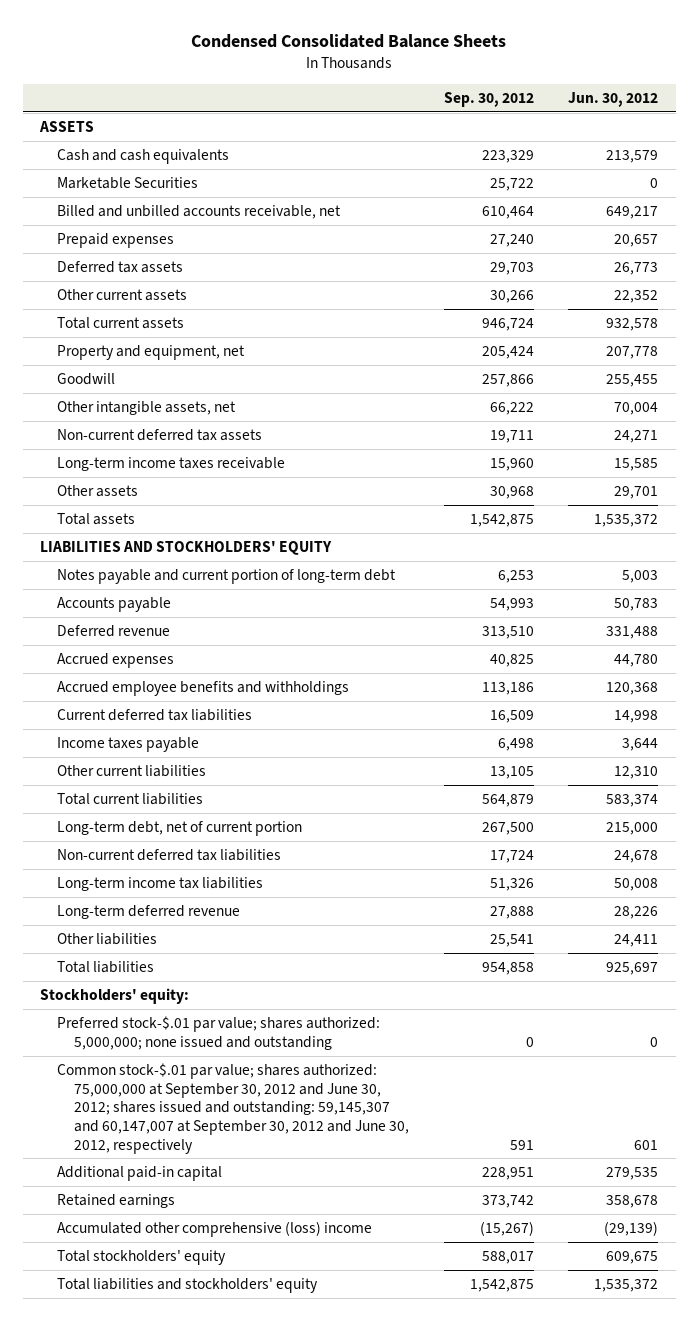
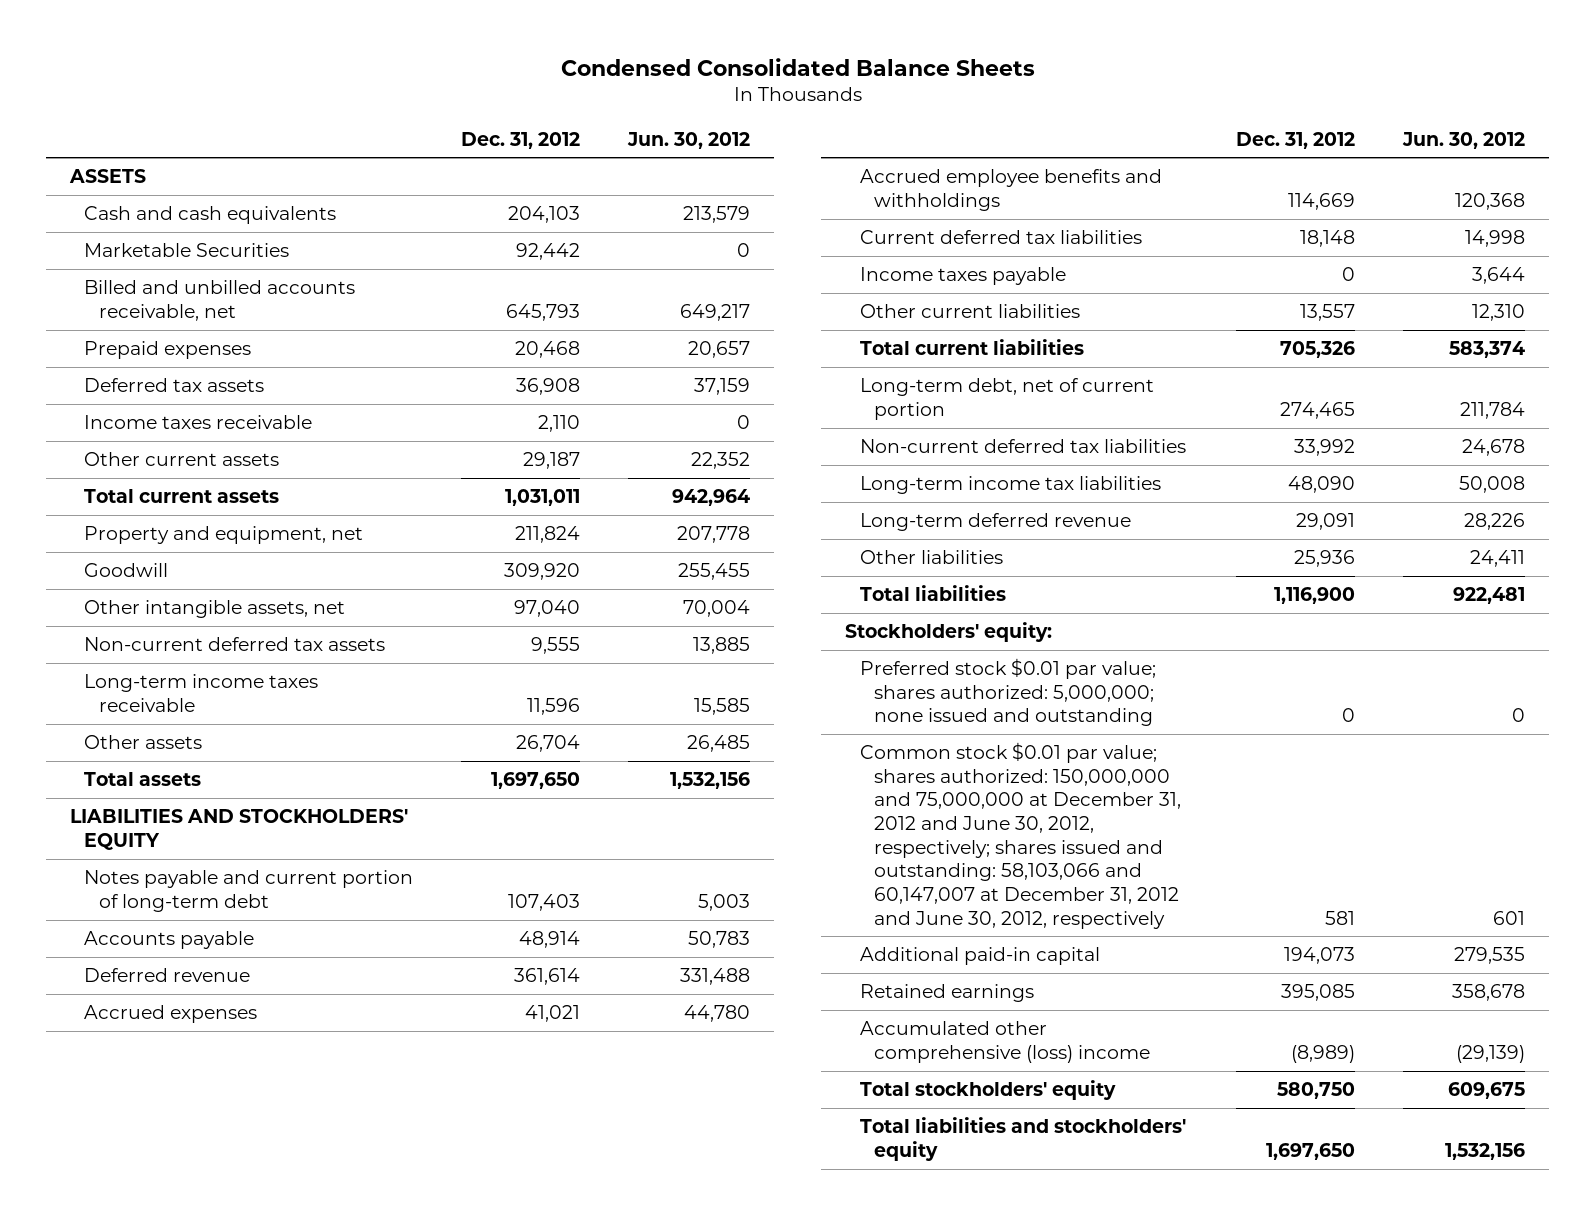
- | Sep. 30, 2012 | Jun. 30, 2012
+ | Dec. 31, 2012 | Jun. 30, 2012
- Deferred tax assets | 29,703 | 26,773
+ Deferred tax assets | 36,908 | 37,159
+ Income taxes receivable | 2,110 | 0
- Total current assets | 946,724 | 932,578
+ Total current assets | 1,031,011 | 942,964
- Non-current deferred tax assets | 19,711 | 24,271
+ Non-current deferred tax assets | 9,555 | 13,885
- Other assets | 30,968 | 29,701
- Total assets | 1,542,875 | 1,535,372
+ Other assets | 26,704 | 26,485
+ Total assets | 1,697,650 | 1,532,156
- Long-term debt, net of current portion | 267,500 | 215,000
+ Long-term debt, net of current portion | 274,465 | 211,784
- Total liabilities | 954,858 | 925,697
+ Total liabilities | 1,116,900 | 922,481
- Preferred stock-$.01 par value; shares authorized: 5,000,000; none issued and outstanding | 0 | 0
- Common stock-$.01 par value; shares authorized: 75,000,000 at September 30, 2012 and June 30, 2012; shares issued and outstanding: 59,145,307 and 60,147,007 at September 30, 2012 and June 30, 2012, respectively | 591 | 601
+ Preferred stock $0.01 par value; shares authorized: 5,000,000; none issued and outstanding | 0 | 0
+ Common stock $0.01 par value; shares authorized: 150,000,000 and 75,000,000 at December 31, 2012 and June 30, 2012, respectively; shares issued and outstanding: 58,103,066 and 60,147,007 at December 31, 2012 and June 30, 2012, respectively | 581 | 601
- Total liabilities and stockholders' equity | 1,542,875 | 1,535,372
+ Total liabilities and stockholders' equity | 1,697,650 | 1,532,156

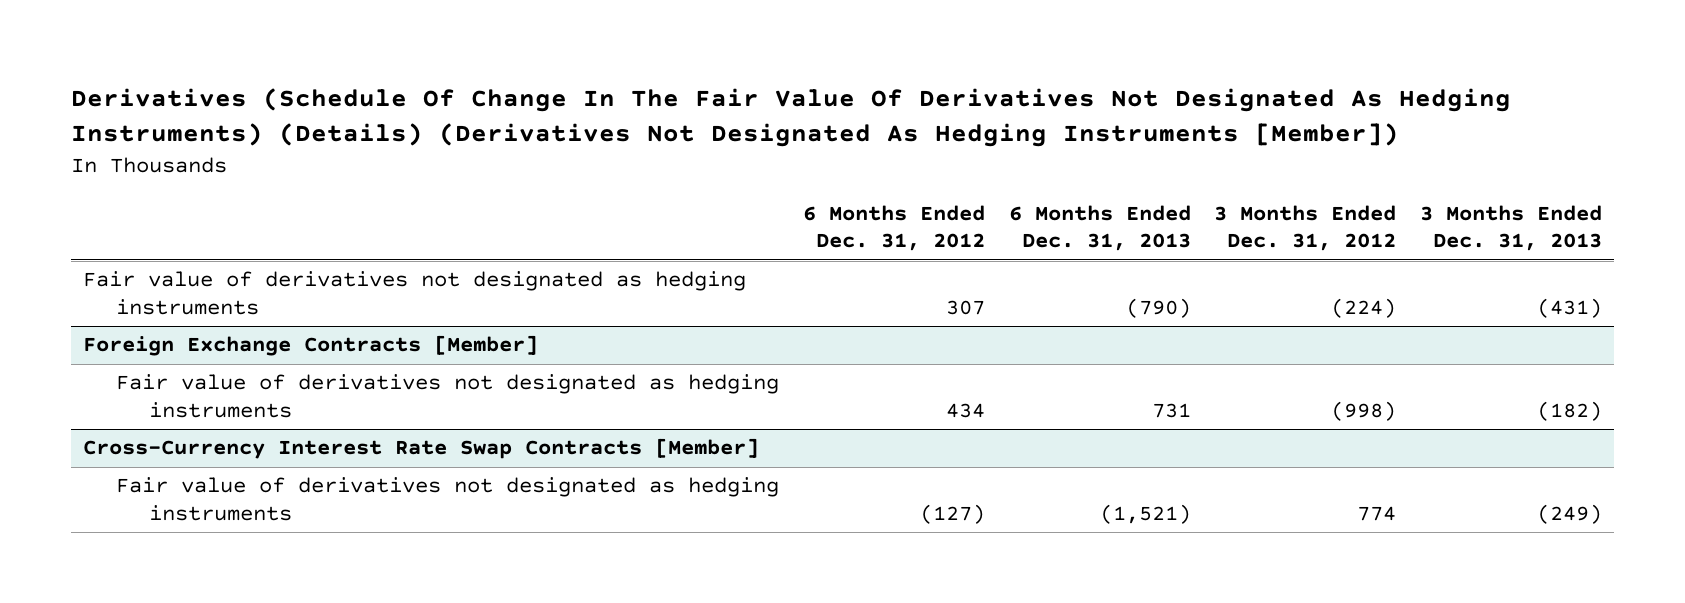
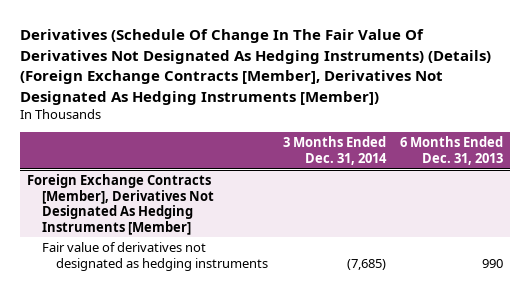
- Derivatives (Schedule Of Change In The Fair Value Of Derivatives Not Designated As Hedging Instruments) (Details) (Derivatives Not Designated As Hedging Instruments [Member])
+ Derivatives (Schedule Of Change In The Fair Value Of Derivatives Not Designated As Hedging Instruments) (Details) (Foreign Exchange Contracts [Member], Derivatives Not Designated As Hedging Instruments [Member])
- | 6 Months Ended Dec. 31, 2012 | 6 Months Ended Dec. 31, 2013 | 3 Months Ended Dec. 31, 2012 | 3 Months Ended Dec. 31, 2013
+ | 3 Months Ended Dec. 31, 2014 | 6 Months Ended Dec. 31, 2013
- Fair value of derivatives not designated as hedging instruments | 307 | (790) | (224) | (431)
- Foreign Exchange Contracts [Member]
- Fair value of derivatives not designated as hedging instruments | 434 | 731 | (998) | (182)
- Cross-Currency Interest Rate Swap Contracts [Member]
- Fair value of derivatives not designated as hedging instruments | (127) | (1,521) | 774 | (249)
+ Foreign Exchange Contracts [Member], Derivatives Not Designated As Hedging Instruments [Member]
+ Fair value of derivatives not designated as hedging instruments | (7,685) | 990

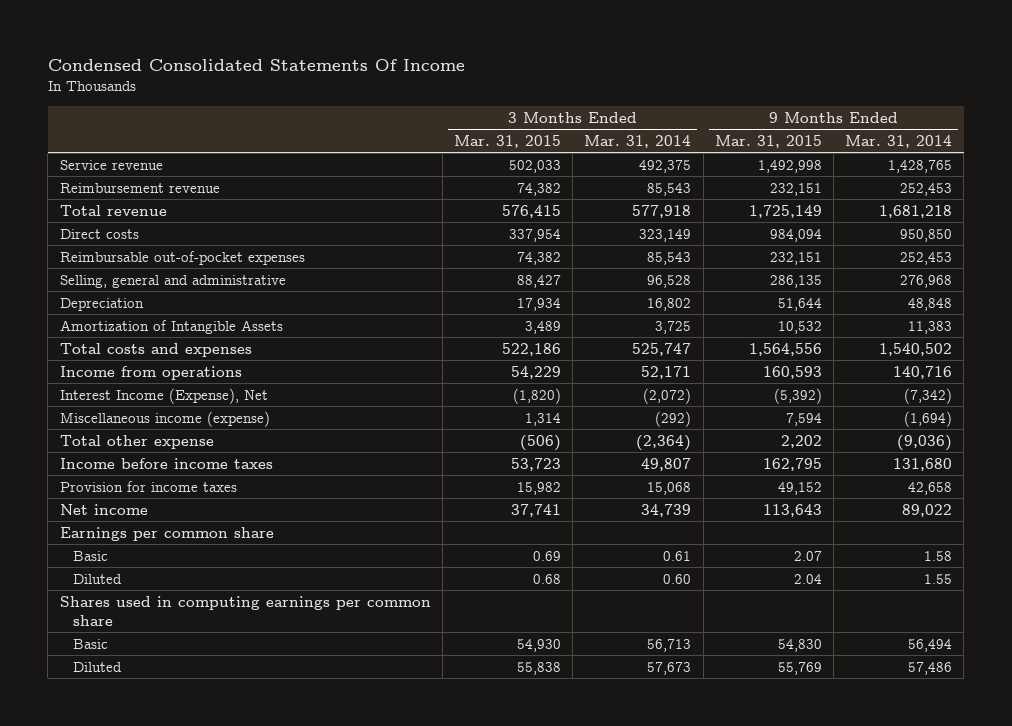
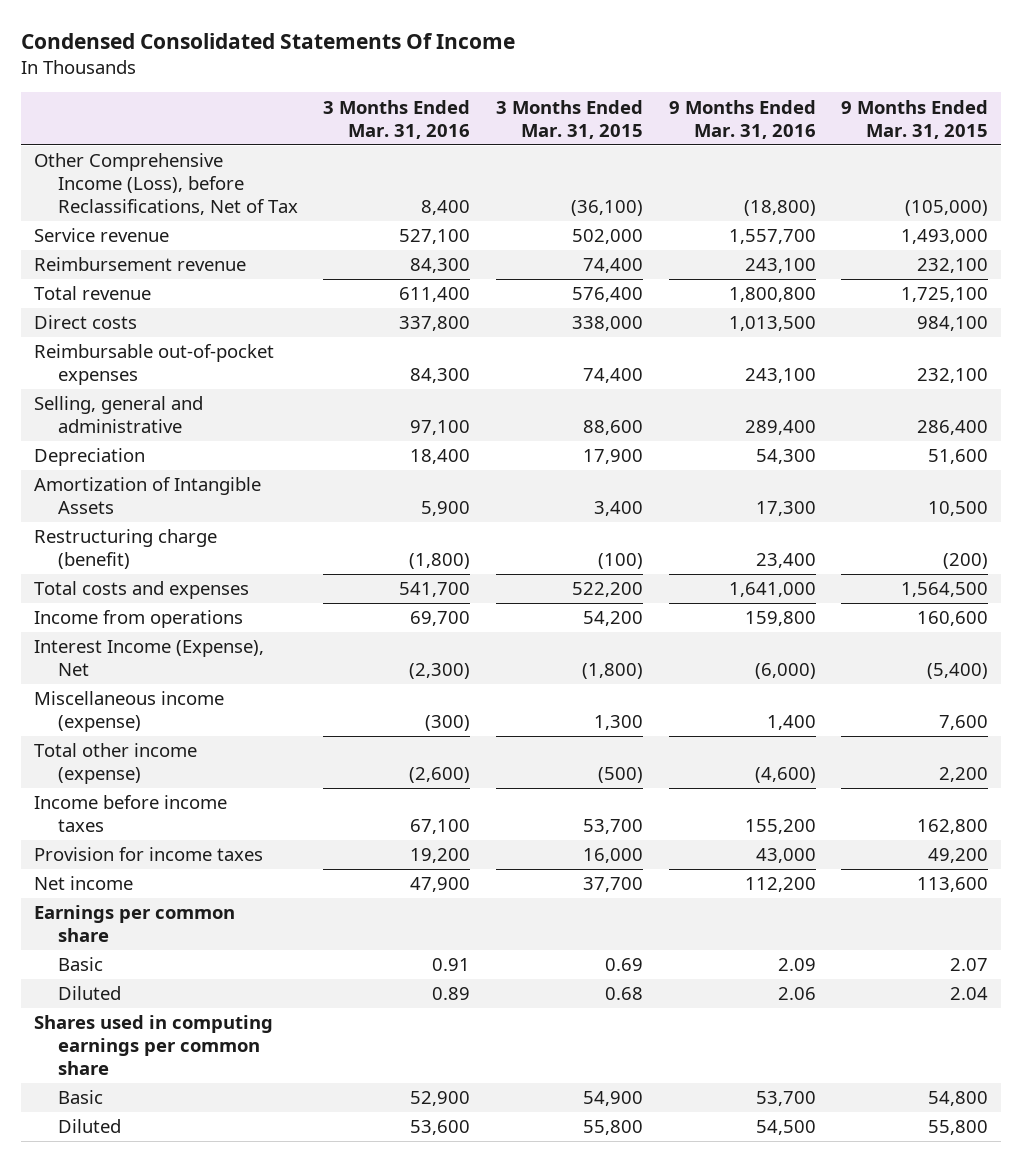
- | 3 Months Ended Mar. 31, 2015 | 3 Months Ended Mar. 31, 2014 | 9 Months Ended Mar. 31, 2015 | 9 Months Ended Mar. 31, 2014
+ | 3 Months Ended Mar. 31, 2016 | 3 Months Ended Mar. 31, 2015 | 9 Months Ended Mar. 31, 2016 | 9 Months Ended Mar. 31, 2015
- Service revenue | 502,033 | 492,375 | 1,492,998 | 1,428,765
- Reimbursement revenue | 74,382 | 85,543 | 232,151 | 252,453
- Total revenue | 576,415 | 577,918 | 1,725,149 | 1,681,218
- Direct costs | 337,954 | 323,149 | 984,094 | 950,850
- Reimbursable out-of-pocket expenses | 74,382 | 85,543 | 232,151 | 252,453
- Selling, general and administrative | 88,427 | 96,528 | 286,135 | 276,968
- Depreciation | 17,934 | 16,802 | 51,644 | 48,848
- Amortization of Intangible Assets | 3,489 | 3,725 | 10,532 | 11,383
- Total costs and expenses | 522,186 | 525,747 | 1,564,556 | 1,540,502
- Income from operations | 54,229 | 52,171 | 160,593 | 140,716
- Interest Income (Expense), Net | (1,820) | (2,072) | (5,392) | (7,342)
- Miscellaneous income (expense) | 1,314 | (292) | 7,594 | (1,694)
- Total other expense | (506) | (2,364) | 2,202 | (9,036)
- Income before income taxes | 53,723 | 49,807 | 162,795 | 131,680
- Provision for income taxes | 15,982 | 15,068 | 49,152 | 42,658
- Net income | 37,741 | 34,739 | 113,643 | 89,022
+ Other Comprehensive Income (Loss), before Reclassifications, Net of Tax | 8,400 | (36,100) | (18,800) | (105,000)
+ Service revenue | 527,100 | 502,000 | 1,557,700 | 1,493,000
+ Reimbursement revenue | 84,300 | 74,400 | 243,100 | 232,100
+ Total revenue | 611,400 | 576,400 | 1,800,800 | 1,725,100
+ Direct costs | 337,800 | 338,000 | 1,013,500 | 984,100
+ Reimbursable out-of-pocket expenses | 84,300 | 74,400 | 243,100 | 232,100
+ Selling, general and administrative | 97,100 | 88,600 | 289,400 | 286,400
+ Depreciation | 18,400 | 17,900 | 54,300 | 51,600
+ Amortization of Intangible Assets | 5,900 | 3,400 | 17,300 | 10,500
+ Restructuring charge (benefit) | (1,800) | (100) | 23,400 | (200)
+ Total costs and expenses | 541,700 | 522,200 | 1,641,000 | 1,564,500
+ Income from operations | 69,700 | 54,200 | 159,800 | 160,600
+ Interest Income (Expense), Net | (2,300) | (1,800) | (6,000) | (5,400)
+ Miscellaneous income (expense) | (300) | 1,300 | 1,400 | 7,600
+ Total other income (expense) | (2,600) | (500) | (4,600) | 2,200
+ Income before income taxes | 67,100 | 53,700 | 155,200 | 162,800
+ Provision for income taxes | 19,200 | 16,000 | 43,000 | 49,200
+ Net income | 47,900 | 37,700 | 112,200 | 113,600
- Basic | 54,930 | 56,713 | 54,830 | 56,494
- Diluted | 55,838 | 57,673 | 55,769 | 57,486
+ Basic | 52,900 | 54,900 | 53,700 | 54,800
+ Diluted | 53,600 | 55,800 | 54,500 | 55,800

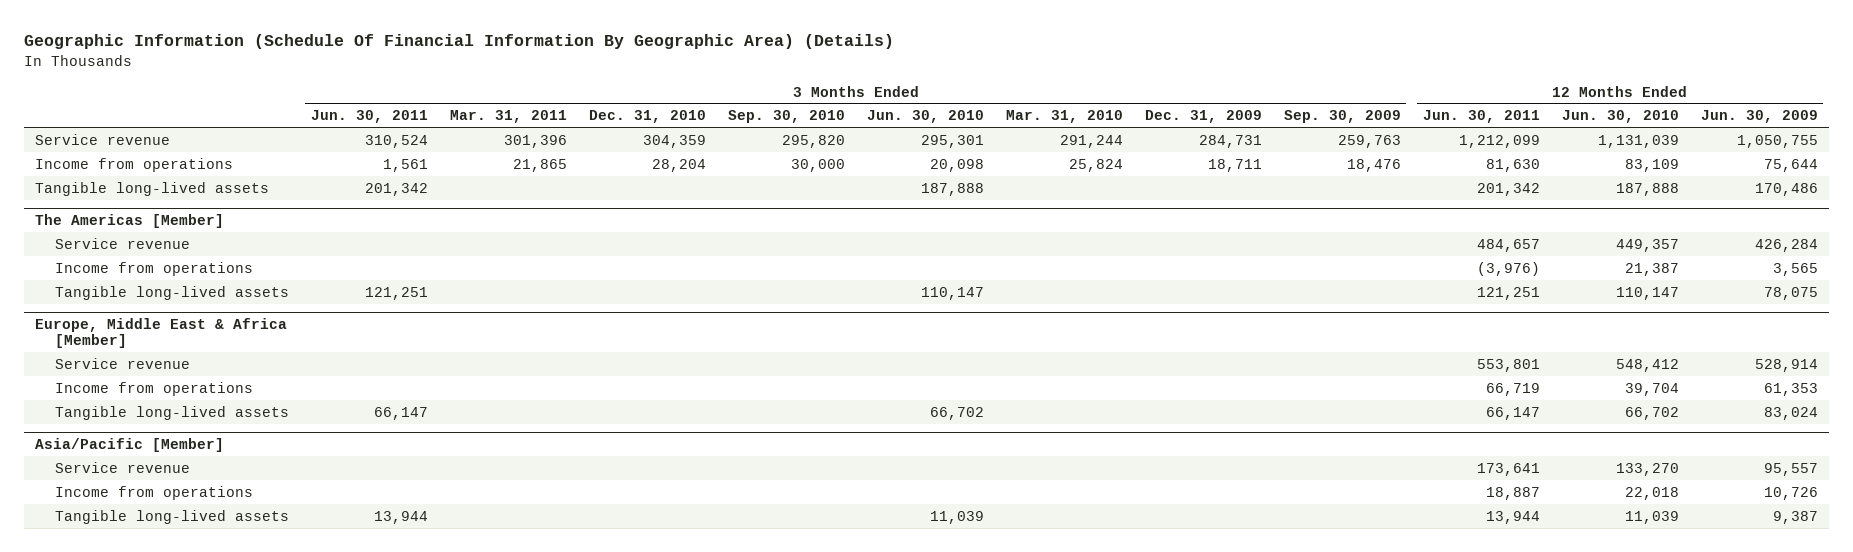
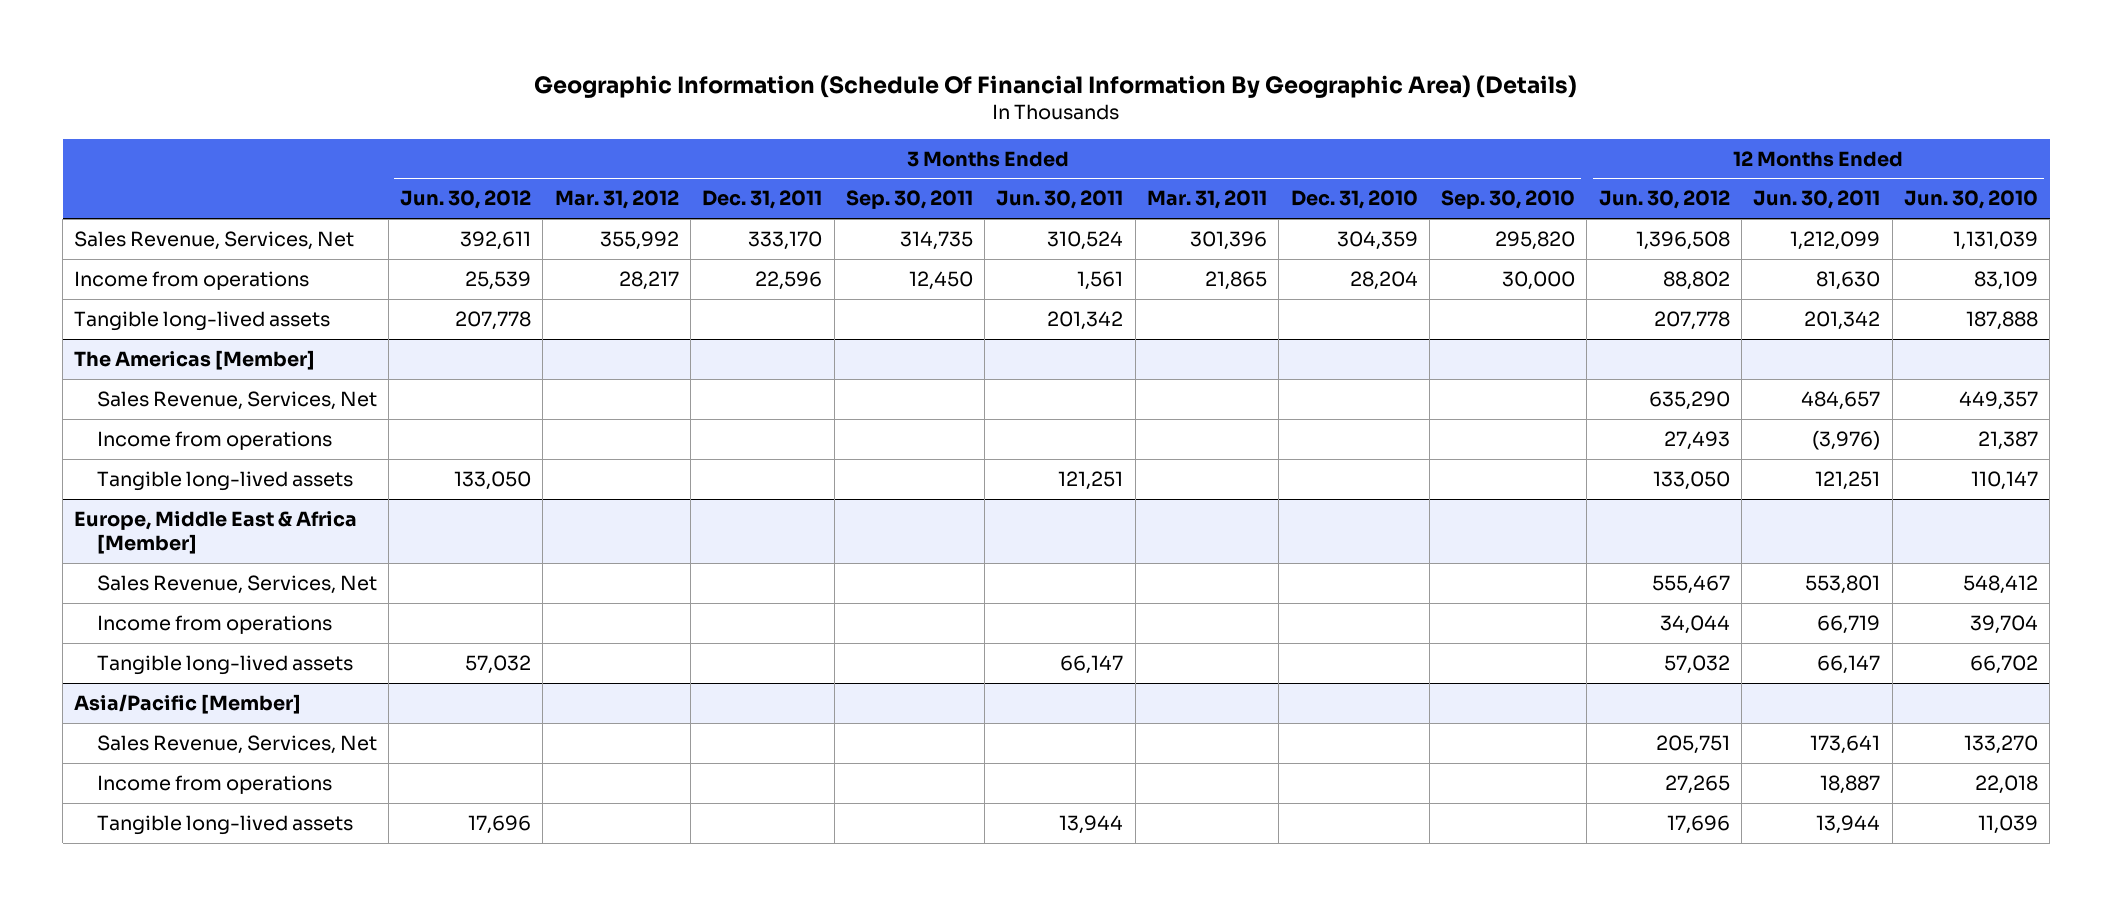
- | 3 Months Ended Jun. 30, 2011 | 3 Months Ended Mar. 31, 2011 | 3 Months Ended Dec. 31, 2010 | 3 Months Ended Sep. 30, 2010 | 3 Months Ended Jun. 30, 2010 | 3 Months Ended Mar. 31, 2010 | 3 Months Ended Dec. 31, 2009 | 3 Months Ended Sep. 30, 2009 | 12 Months Ended Jun. 30, 2011 | 12 Months Ended Jun. 30, 2010 | 12 Months Ended Jun. 30, 2009
+ | 3 Months Ended Jun. 30, 2012 | 3 Months Ended Mar. 31, 2012 | 3 Months Ended Dec. 31, 2011 | 3 Months Ended Sep. 30, 2011 | 3 Months Ended Jun. 30, 2011 | 3 Months Ended Mar. 31, 2011 | 3 Months Ended Dec. 31, 2010 | 3 Months Ended Sep. 30, 2010 | 12 Months Ended Jun. 30, 2012 | 12 Months Ended Jun. 30, 2011 | 12 Months Ended Jun. 30, 2010
- Service revenue | 310,524 | 301,396 | 304,359 | 295,820 | 295,301 | 291,244 | 284,731 | 259,763 | 1,212,099 | 1,131,039 | 1,050,755
+ Sales Revenue, Services, Net | 392,611 | 355,992 | 333,170 | 314,735 | 310,524 | 301,396 | 304,359 | 295,820 | 1,396,508 | 1,212,099 | 1,131,039
@ The Americas [Member]
- Service revenue | | | | | | | | | 484,657 | 449,357 | 426,284
+ Sales Revenue, Services, Net | | | | | | | | | 635,290 | 484,657 | 449,357
@ Europe, Middle East & Africa [Member]
- Service revenue | | | | | | | | | 553,801 | 548,412 | 528,914
+ Sales Revenue, Services, Net | | | | | | | | | 555,467 | 553,801 | 548,412
@ Asia/Pacific [Member]
- Service revenue | | | | | | | | | 173,641 | 133,270 | 95,557
+ Sales Revenue, Services, Net | | | | | | | | | 205,751 | 173,641 | 133,270

